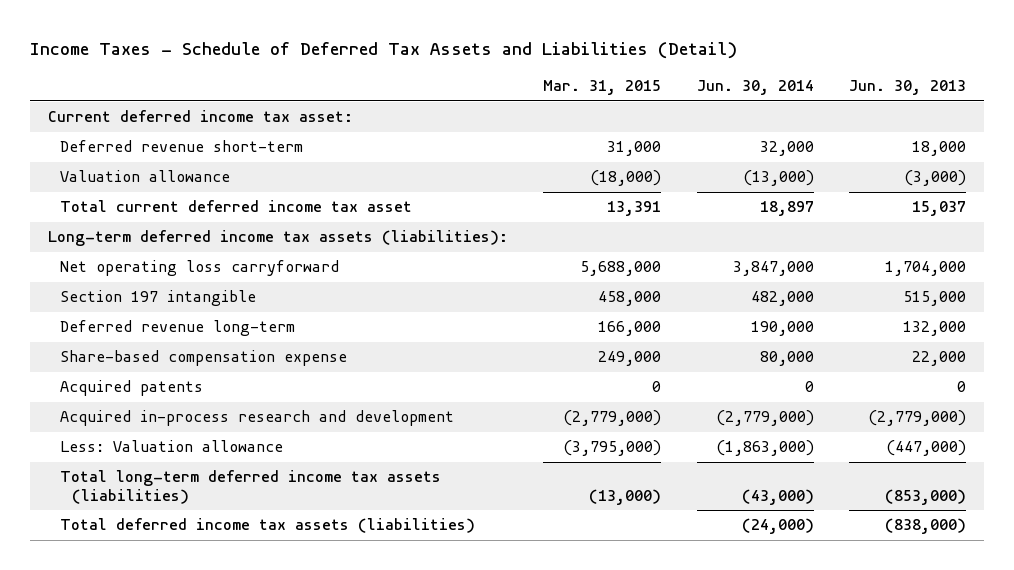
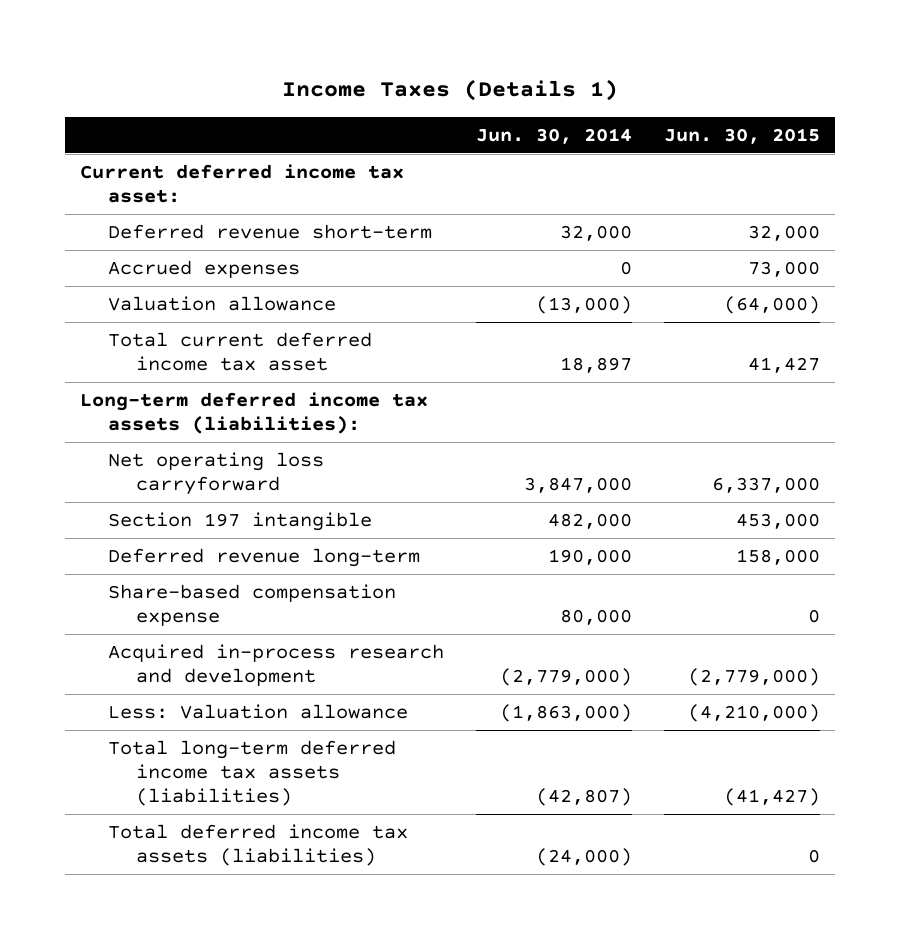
- Income Taxes - Schedule of Deferred Tax Assets and Liabilities (Detail)
+ Income Taxes (Details 1)
- | Mar. 31, 2015 | Jun. 30, 2014 | Jun. 30, 2013
+ | Jun. 30, 2014 | Jun. 30, 2015
+ Accrued expenses | 0 | 73,000
- Acquired patents | 0 | 0 | 0
- Total long-term deferred income tax assets (liabilities) | (13,000) | (43,000) | (853,000)
+ Total long-term deferred income tax assets (liabilities) | (42,807) | (41,427)

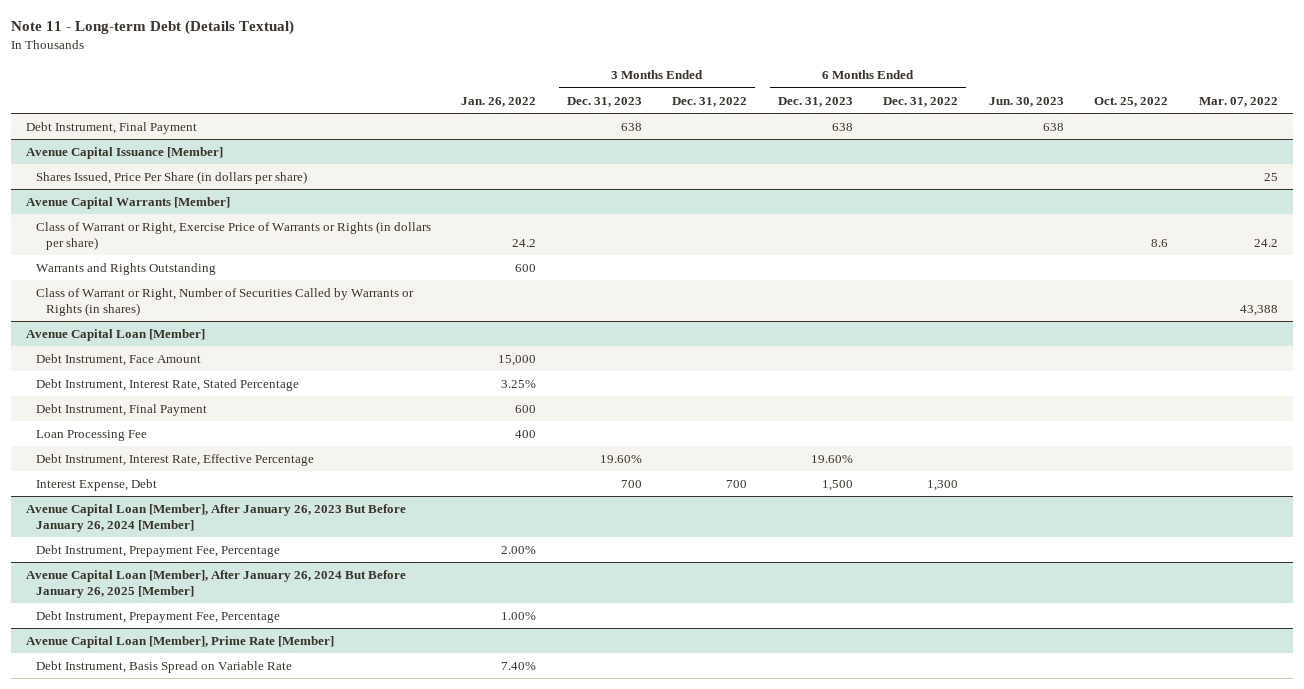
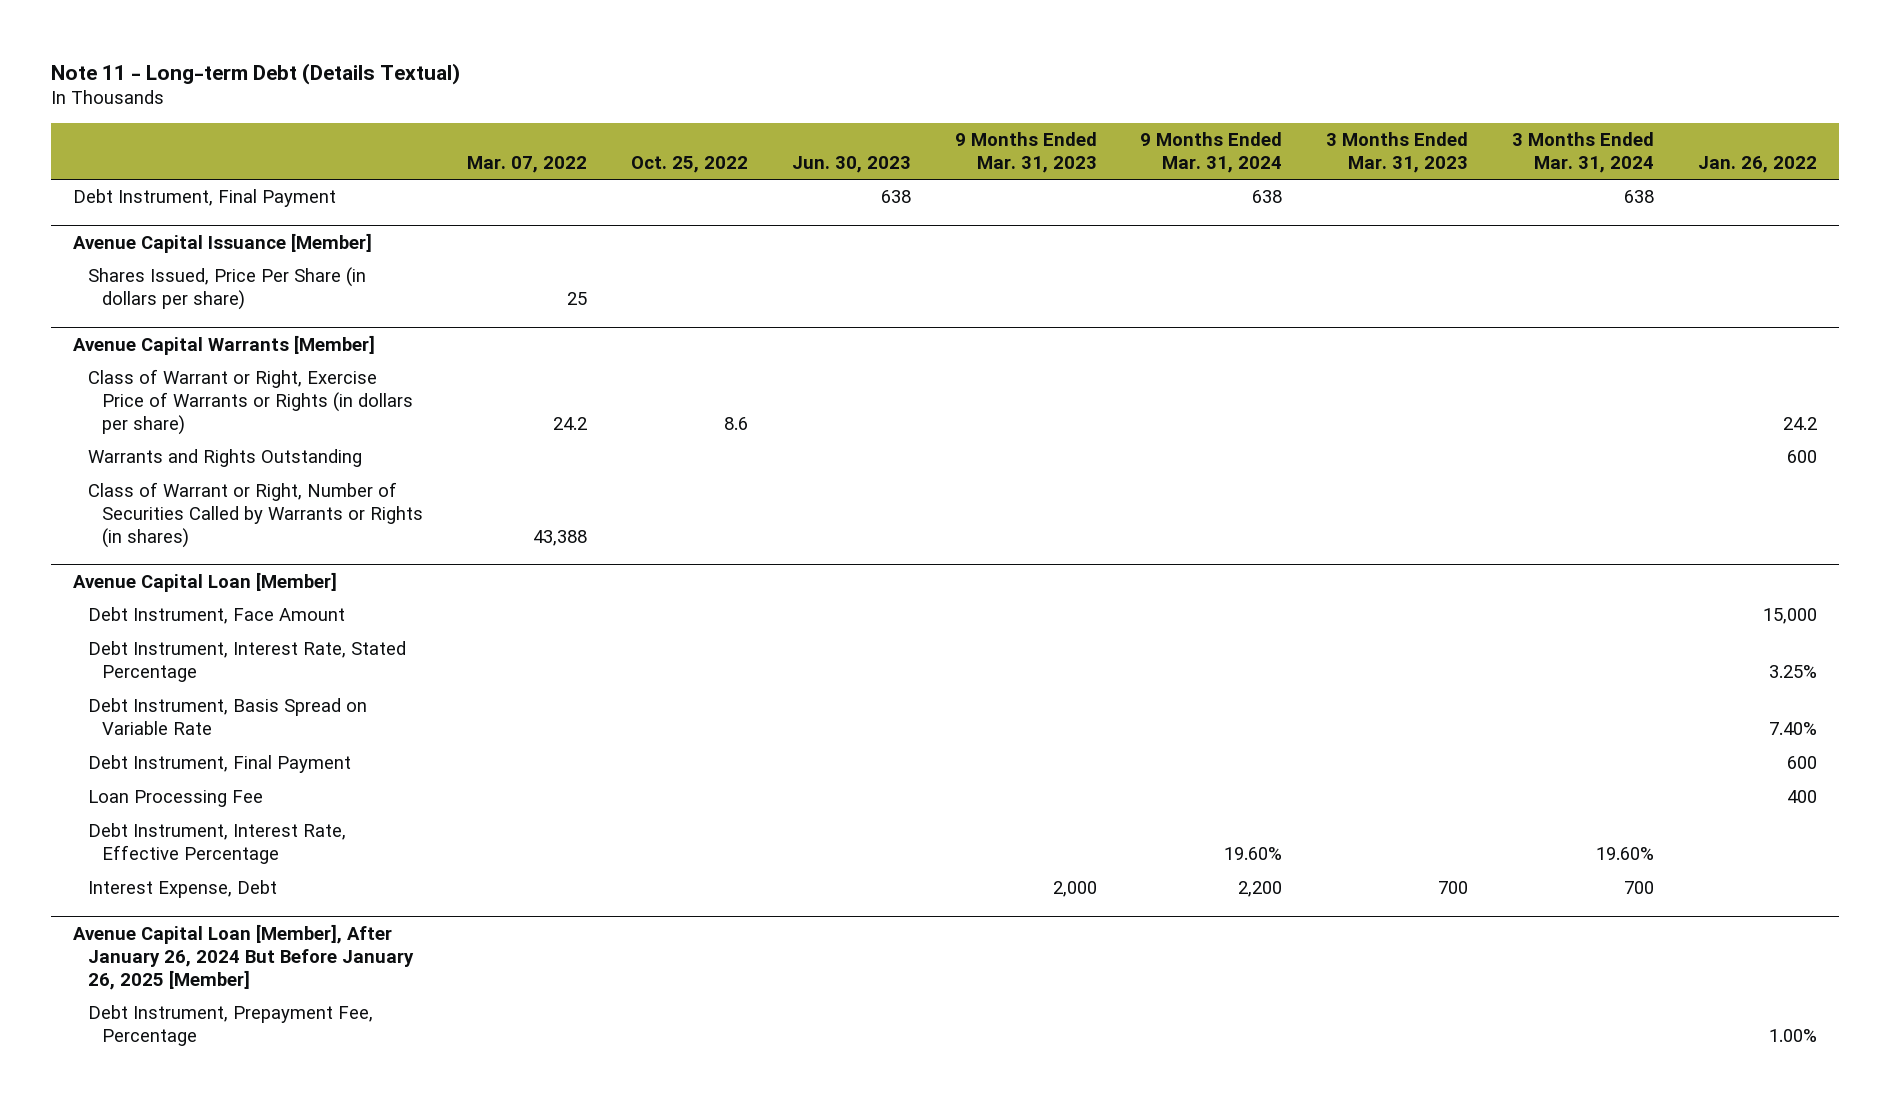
- | Jan. 26, 2022 | 3 Months Ended Dec. 31, 2023 | 3 Months Ended Dec. 31, 2022 | 6 Months Ended Dec. 31, 2023 | 6 Months Ended Dec. 31, 2022 | Jun. 30, 2023 | Oct. 25, 2022 | Mar. 07, 2022
+ | Mar. 07, 2022 | Oct. 25, 2022 | Jun. 30, 2023 | 9 Months Ended Mar. 31, 2023 | 9 Months Ended Mar. 31, 2024 | 3 Months Ended Mar. 31, 2023 | 3 Months Ended Mar. 31, 2024 | Jan. 26, 2022
@ Avenue Capital Loan [Member]
+ Debt Instrument, Basis Spread on Variable Rate | | | | | | | | 7.40%
- Avenue Capital Loan [Member], After January 26, 2023 But Before January 26, 2024 [Member]
- Debt Instrument, Prepayment Fee, Percentage | 2.00% | | | | | | |
- Avenue Capital Loan [Member], Prime Rate [Member]
- Debt Instrument, Basis Spread on Variable Rate | 7.40% | | | | | | |

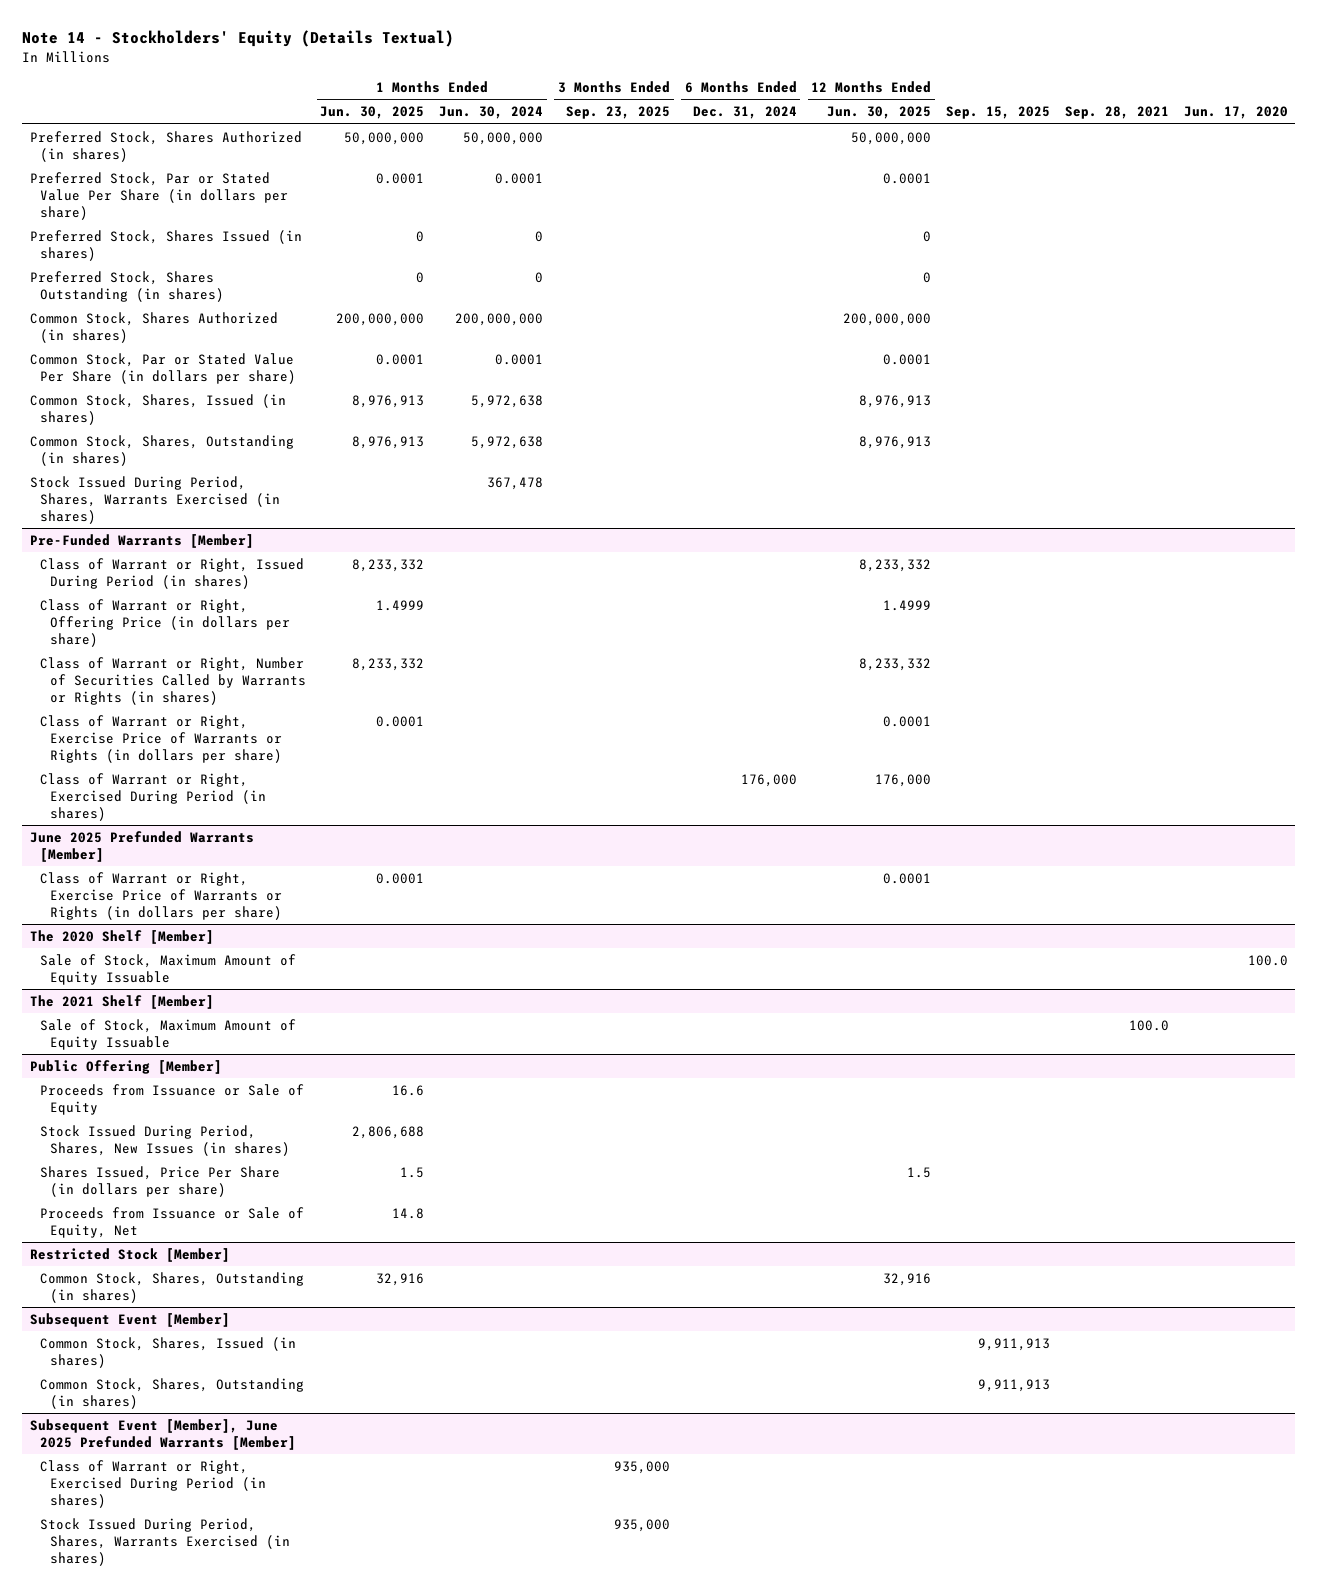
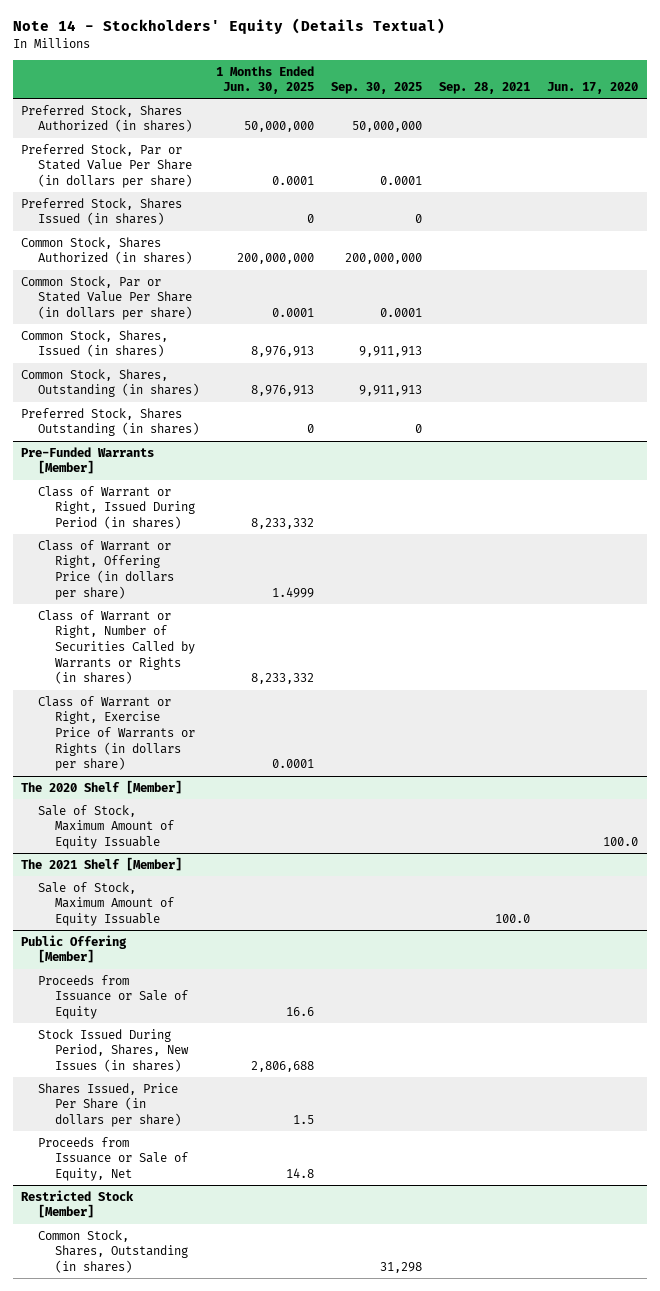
- | 1 Months Ended Jun. 30, 2025 | 1 Months Ended Jun. 30, 2024 | 3 Months Ended Sep. 23, 2025 | 6 Months Ended Dec. 31, 2024 | 12 Months Ended Jun. 30, 2025 | Sep. 15, 2025 | Sep. 28, 2021 | Jun. 17, 2020
+ | 1 Months Ended Jun. 30, 2025 | Sep. 30, 2025 | Sep. 28, 2021 | Jun. 17, 2020
- Stock Issued During Period, Shares, Warrants Exercised (in shares) | | 367,478 | | | | | |
moved down: Preferred Stock, Shares Outstanding (in shares) | 0 | 0 | |
@ Pre-Funded Warrants [Member]
- Class of Warrant or Right, Exercised During Period (in shares) | | | | 176,000 | 176,000 | | |
- June 2025 Prefunded Warrants [Member]
- Class of Warrant or Right, Exercise Price of Warrants or Rights (in dollars per share) | 0.0001 | | | | 0.0001 | | |
@ Restricted Stock [Member]
- Common Stock, Shares, Outstanding (in shares) | 32,916 | | | | 32,916 | | |
- Subsequent Event [Member]
- Common Stock, Shares, Issued (in shares) | | | | | | 9,911,913 | |
- Subsequent Event [Member], June 2025 Prefunded Warrants [Member]
- Class of Warrant or Right, Exercised During Period (in shares) | | | 935,000 | | | | |
- Stock Issued During Period, Shares, Warrants Exercised (in shares) | | | 935,000 | | | | |

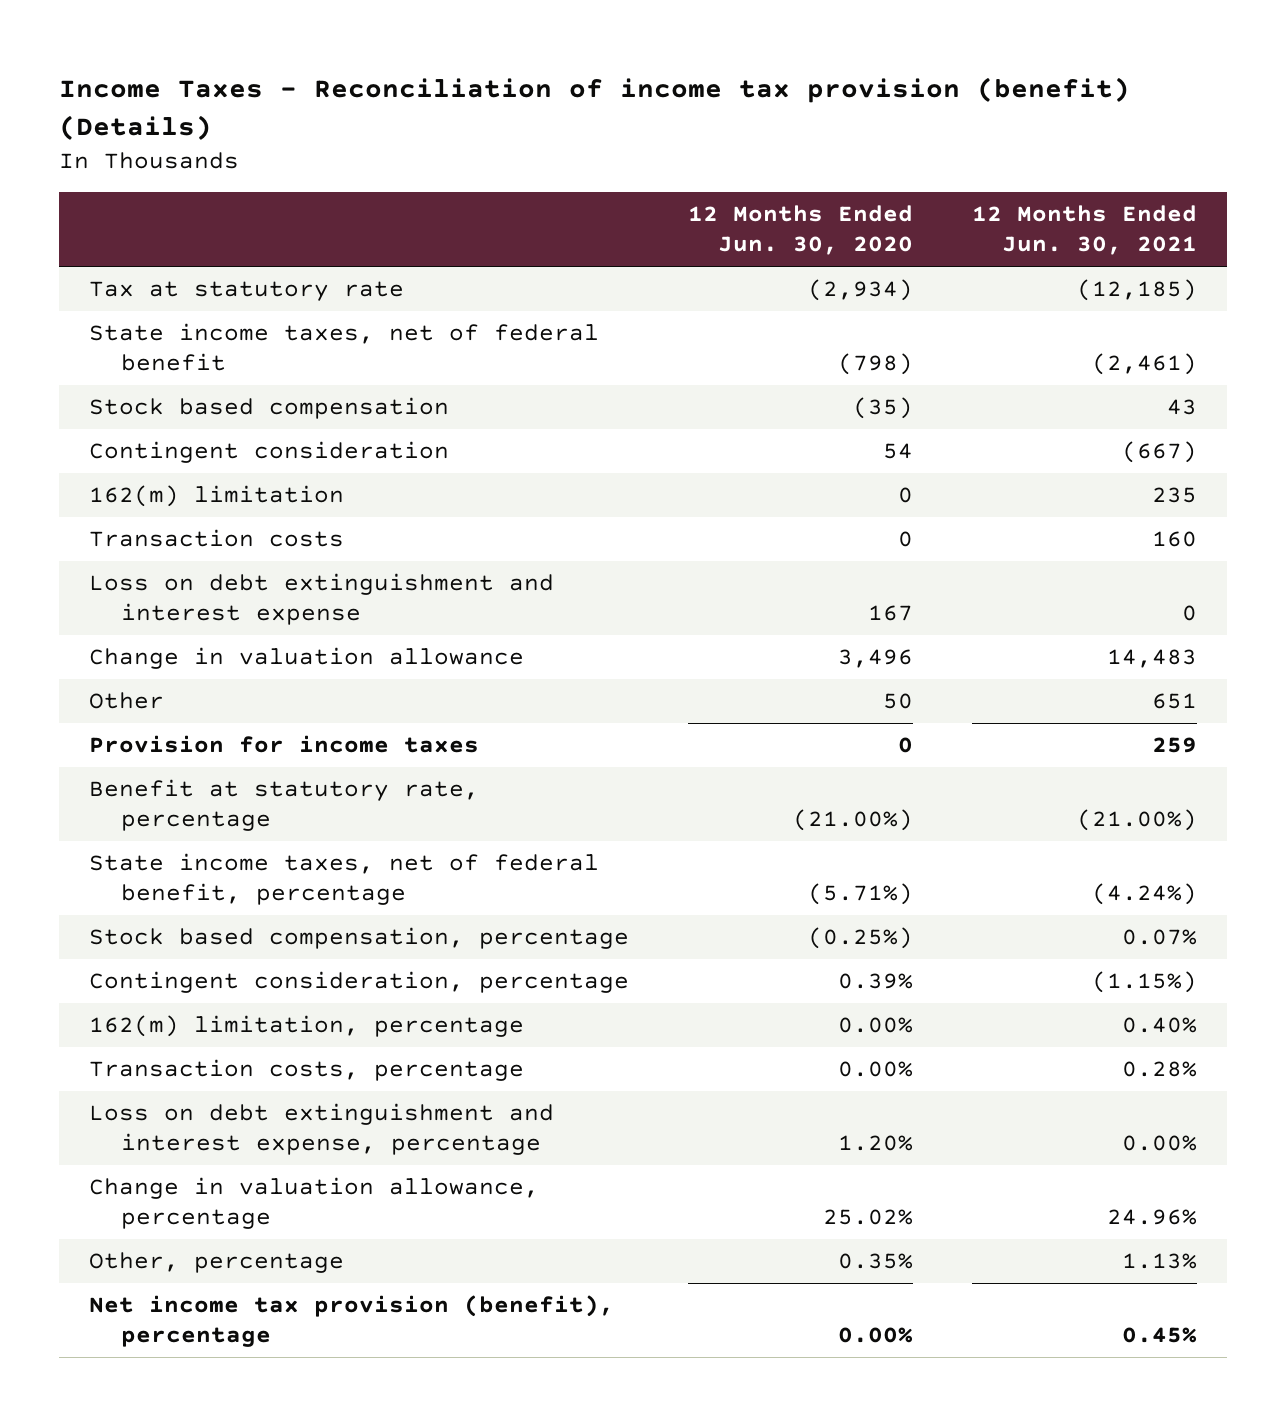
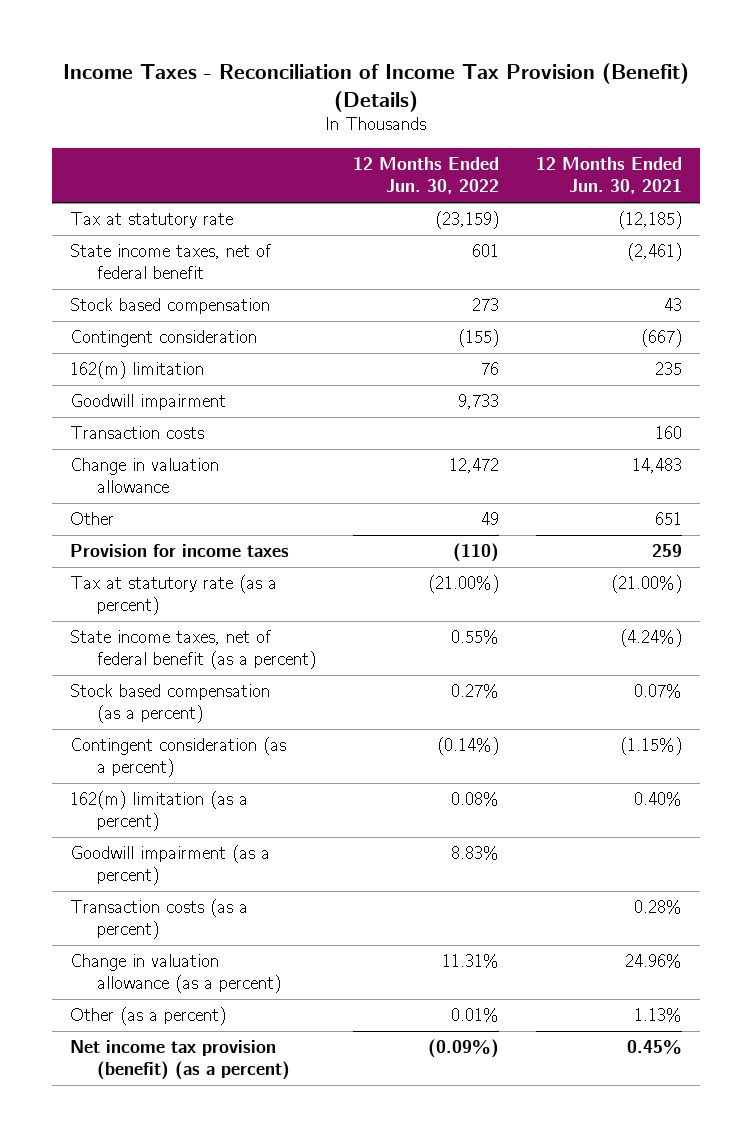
- Income Taxes - Reconciliation of income tax provision (benefit) (Details)
+ Income Taxes - Reconciliation of Income Tax Provision (Benefit) (Details)
- | 12 Months Ended Jun. 30, 2020 | 12 Months Ended Jun. 30, 2021
+ | 12 Months Ended Jun. 30, 2022 | 12 Months Ended Jun. 30, 2021
+ Goodwill impairment | 9,733 |
- Loss on debt extinguishment and interest expense | 167 | 0
- Benefit at statutory rate, percentage | (21.00%) | (21.00%)
- State income taxes, net of federal benefit, percentage | (5.71%) | (4.24%)
- Stock based compensation, percentage | (0.25%) | 0.07%
- Contingent consideration, percentage | 0.39% | (1.15%)
- 162(m) limitation, percentage | 0.00% | 0.40%
- Transaction costs, percentage | 0.00% | 0.28%
- Loss on debt extinguishment and interest expense, percentage | 1.20% | 0.00%
- Change in valuation allowance, percentage | 25.02% | 24.96%
- Other, percentage | 0.35% | 1.13%
- Net income tax provision (benefit), percentage | 0.00% | 0.45%
+ Tax at statutory rate (as a percent) | (21.00%) | (21.00%)
+ State income taxes, net of federal benefit (as a percent) | 0.55% | (4.24%)
+ Stock based compensation (as a percent) | 0.27% | 0.07%
+ Contingent consideration (as a percent) | (0.14%) | (1.15%)
+ 162(m) limitation (as a percent) | 0.08% | 0.40%
+ Goodwill impairment (as a percent) | 8.83% |
+ Transaction costs (as a percent) | | 0.28%
+ Change in valuation allowance (as a percent) | 11.31% | 24.96%
+ Other (as a percent) | 0.01% | 1.13%
+ Net income tax provision (benefit) (as a percent) | (0.09%) | 0.45%

